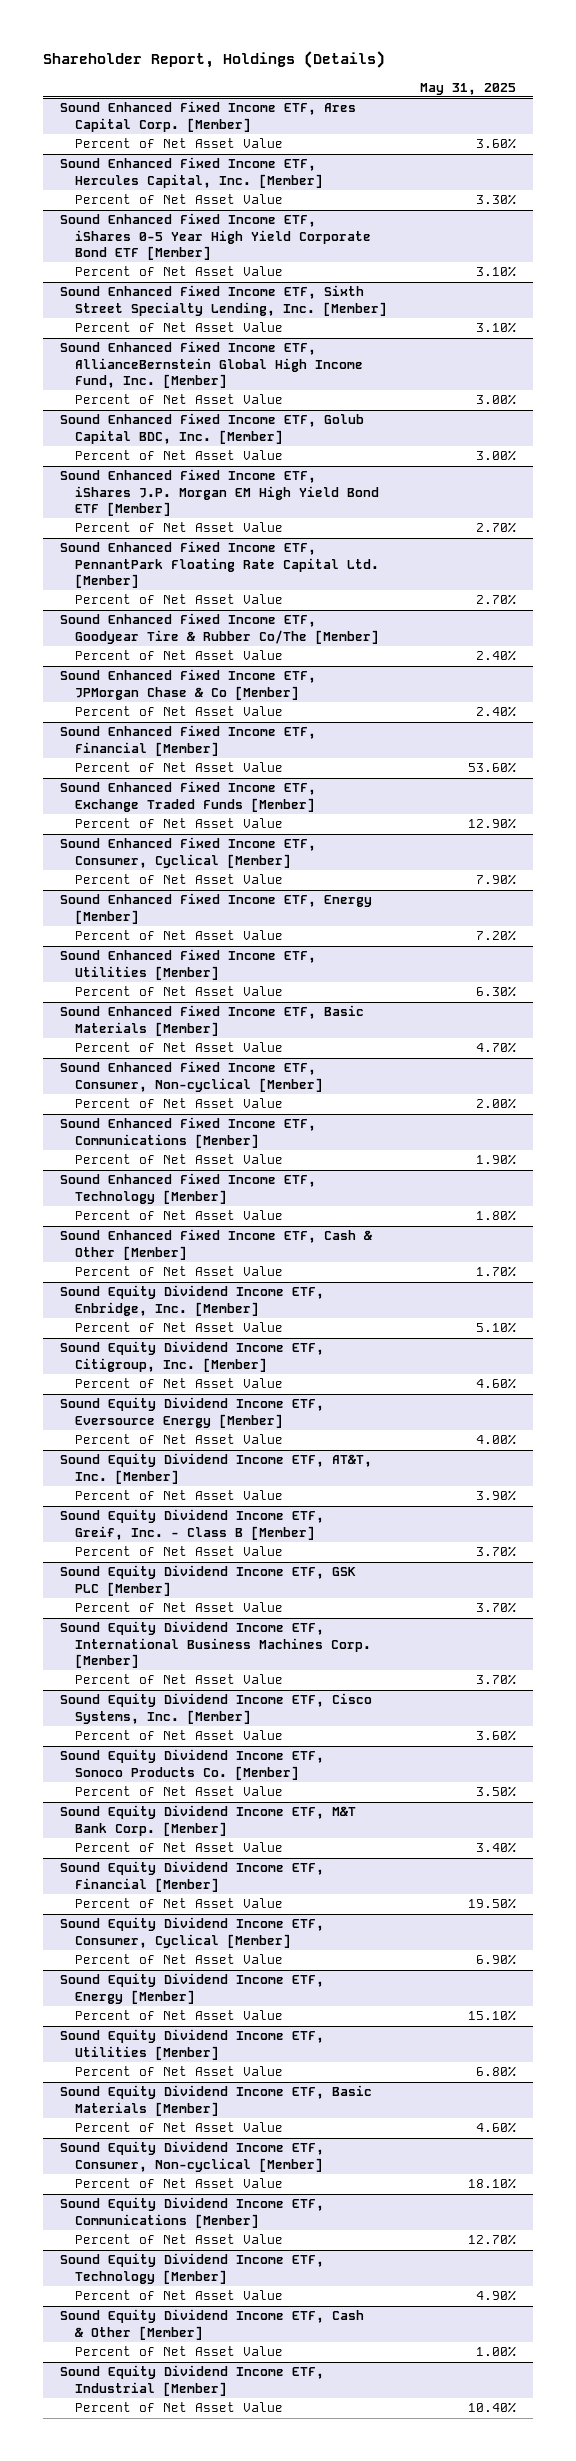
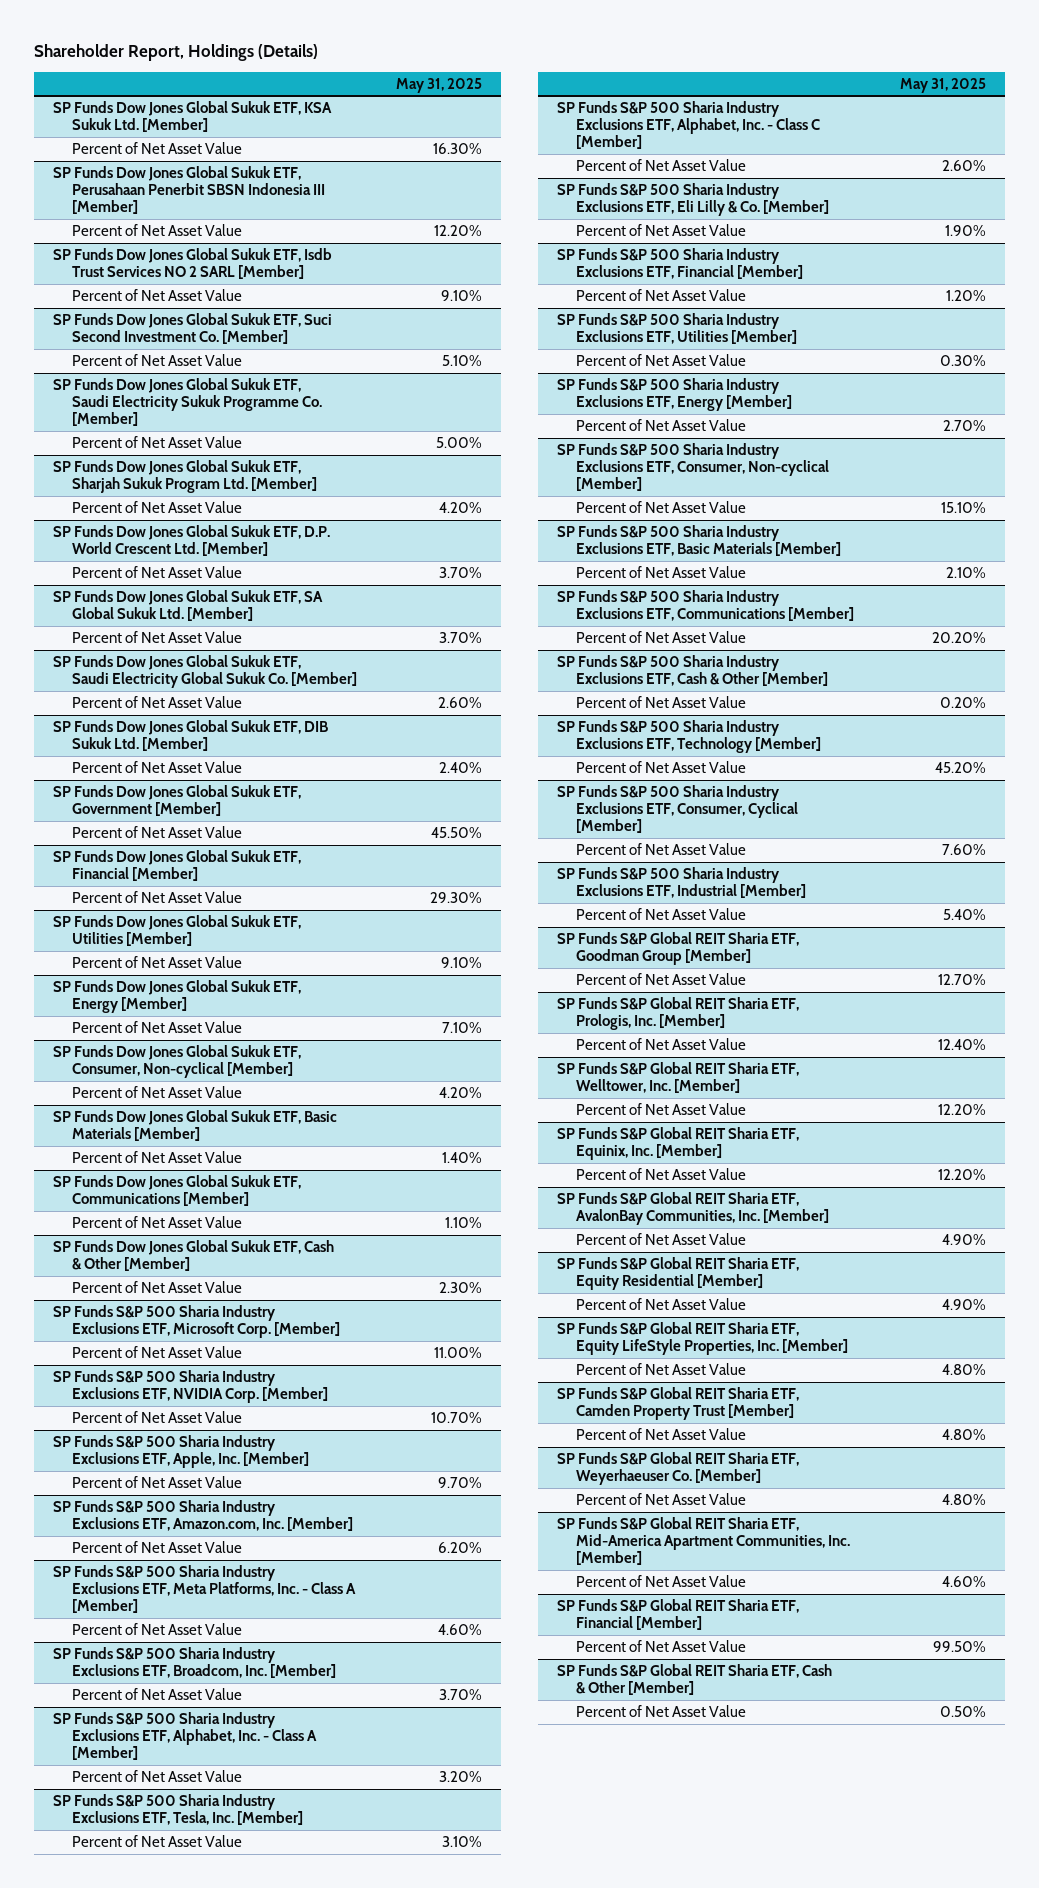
- Sound Enhanced Fixed Income ETF, Ares Capital Corp. [Member]
- Percent of Net Asset Value | 3.60%
- Sound Enhanced Fixed Income ETF, Hercules Capital, Inc. [Member]
- Percent of Net Asset Value | 3.30%
- Sound Enhanced Fixed Income ETF, iShares 0-5 Year High Yield Corporate Bond ETF [Member]
- Percent of Net Asset Value | 3.10%
- Sound Enhanced Fixed Income ETF, Sixth Street Specialty Lending, Inc. [Member]
- Percent of Net Asset Value | 3.10%
- Sound Enhanced Fixed Income ETF, AllianceBernstein Global High Income Fund, Inc. [Member]
- Percent of Net Asset Value | 3.00%
- Sound Enhanced Fixed Income ETF, Golub Capital BDC, Inc. [Member]
- Percent of Net Asset Value | 3.00%
- Sound Enhanced Fixed Income ETF, iShares J.P. Morgan EM High Yield Bond ETF [Member]
- Percent of Net Asset Value | 2.70%
- Sound Enhanced Fixed Income ETF, PennantPark Floating Rate Capital Ltd. [Member]
- Percent of Net Asset Value | 2.70%
- Sound Enhanced Fixed Income ETF, Goodyear Tire & Rubber Co/The [Member]
- Percent of Net Asset Value | 2.40%
- Sound Enhanced Fixed Income ETF, JPMorgan Chase & Co [Member]
- Percent of Net Asset Value | 2.40%
- Sound Enhanced Fixed Income ETF, Financial [Member]
- Percent of Net Asset Value | 53.60%
- Sound Enhanced Fixed Income ETF, Exchange Traded Funds [Member]
- Percent of Net Asset Value | 12.90%
- Sound Enhanced Fixed Income ETF, Consumer, Cyclical [Member]
- Percent of Net Asset Value | 7.90%
- Sound Enhanced Fixed Income ETF, Energy [Member]
- Percent of Net Asset Value | 7.20%
- Sound Enhanced Fixed Income ETF, Utilities [Member]
- Percent of Net Asset Value | 6.30%
- Sound Enhanced Fixed Income ETF, Basic Materials [Member]
- Percent of Net Asset Value | 4.70%
- Sound Enhanced Fixed Income ETF, Consumer, Non-cyclical [Member]
- Percent of Net Asset Value | 2.00%
- Sound Enhanced Fixed Income ETF, Communications [Member]
- Percent of Net Asset Value | 1.90%
- Sound Enhanced Fixed Income ETF, Technology [Member]
- Percent of Net Asset Value | 1.80%
- Sound Enhanced Fixed Income ETF, Cash & Other [Member]
- Percent of Net Asset Value | 1.70%
- Sound Equity Dividend Income ETF, Enbridge, Inc. [Member]
+ SP Funds Dow Jones Global Sukuk ETF, KSA Sukuk Ltd. [Member]
+ Percent of Net Asset Value | 16.30%
+ SP Funds Dow Jones Global Sukuk ETF, Perusahaan Penerbit SBSN Indonesia III [Member]
+ Percent of Net Asset Value | 12.20%
+ SP Funds Dow Jones Global Sukuk ETF, Isdb Trust Services NO 2 SARL [Member]
+ Percent of Net Asset Value | 9.10%
+ SP Funds Dow Jones Global Sukuk ETF, Suci Second Investment Co. [Member]
- Sound Equity Dividend Income ETF, Citigroup, Inc. [Member]
- Percent of Net Asset Value | 4.60%
- Sound Equity Dividend Income ETF, Eversource Energy [Member]
- Percent of Net Asset Value | 4.00%
- Sound Equity Dividend Income ETF, AT&T, Inc. [Member]
- Percent of Net Asset Value | 3.90%
- Sound Equity Dividend Income ETF, Greif, Inc. - Class B [Member]
+ SP Funds Dow Jones Global Sukuk ETF, Saudi Electricity Sukuk Programme Co. [Member]
+ Percent of Net Asset Value | 5.00%
+ SP Funds Dow Jones Global Sukuk ETF, Sharjah Sukuk Program Ltd. [Member]
+ Percent of Net Asset Value | 4.20%
+ SP Funds Dow Jones Global Sukuk ETF, D.P. World Crescent Ltd. [Member]
- Sound Equity Dividend Income ETF, GSK PLC [Member]
+ SP Funds Dow Jones Global Sukuk ETF, SA Global Sukuk Ltd. [Member]
- Sound Equity Dividend Income ETF, International Business Machines Corp. [Member]
+ SP Funds Dow Jones Global Sukuk ETF, Saudi Electricity Global Sukuk Co. [Member]
+ Percent of Net Asset Value | 2.60%
+ SP Funds Dow Jones Global Sukuk ETF, DIB Sukuk Ltd. [Member]
+ Percent of Net Asset Value | 2.40%
+ SP Funds Dow Jones Global Sukuk ETF, Government [Member]
+ Percent of Net Asset Value | 45.50%
+ SP Funds Dow Jones Global Sukuk ETF, Financial [Member]
+ Percent of Net Asset Value | 29.30%
+ SP Funds Dow Jones Global Sukuk ETF, Utilities [Member]
+ Percent of Net Asset Value | 9.10%
+ SP Funds Dow Jones Global Sukuk ETF, Energy [Member]
+ Percent of Net Asset Value | 7.10%
+ SP Funds Dow Jones Global Sukuk ETF, Consumer, Non-cyclical [Member]
+ Percent of Net Asset Value | 4.20%
+ SP Funds Dow Jones Global Sukuk ETF, Basic Materials [Member]
+ Percent of Net Asset Value | 1.40%
+ SP Funds Dow Jones Global Sukuk ETF, Communications [Member]
+ Percent of Net Asset Value | 1.10%
+ SP Funds Dow Jones Global Sukuk ETF, Cash & Other [Member]
+ Percent of Net Asset Value | 2.30%
+ SP Funds S&P 500 Sharia Industry Exclusions ETF, Microsoft Corp. [Member]
+ Percent of Net Asset Value | 11.00%
+ SP Funds S&P 500 Sharia Industry Exclusions ETF, NVIDIA Corp. [Member]
+ Percent of Net Asset Value | 10.70%
+ SP Funds S&P 500 Sharia Industry Exclusions ETF, Apple, Inc. [Member]
+ Percent of Net Asset Value | 9.70%
+ SP Funds S&P 500 Sharia Industry Exclusions ETF, Amazon.com, Inc. [Member]
+ Percent of Net Asset Value | 6.20%
+ SP Funds S&P 500 Sharia Industry Exclusions ETF, Meta Platforms, Inc. - Class A [Member]
+ Percent of Net Asset Value | 4.60%
+ SP Funds S&P 500 Sharia Industry Exclusions ETF, Broadcom, Inc. [Member]
- Sound Equity Dividend Income ETF, Cisco Systems, Inc. [Member]
- Percent of Net Asset Value | 3.60%
- Sound Equity Dividend Income ETF, Sonoco Products Co. [Member]
- Percent of Net Asset Value | 3.50%
- Sound Equity Dividend Income ETF, M&T Bank Corp. [Member]
- Percent of Net Asset Value | 3.40%
- Sound Equity Dividend Income ETF, Financial [Member]
- Percent of Net Asset Value | 19.50%
- Sound Equity Dividend Income ETF, Consumer, Cyclical [Member]
- Percent of Net Asset Value | 6.90%
- Sound Equity Dividend Income ETF, Energy [Member]
+ SP Funds S&P 500 Sharia Industry Exclusions ETF, Alphabet, Inc. - Class A [Member]
+ Percent of Net Asset Value | 3.20%
+ SP Funds S&P 500 Sharia Industry Exclusions ETF, Tesla, Inc. [Member]
+ Percent of Net Asset Value | 3.10%
+ SP Funds S&P 500 Sharia Industry Exclusions ETF, Alphabet, Inc. - Class C [Member]
+ Percent of Net Asset Value | 2.60%
+ SP Funds S&P 500 Sharia Industry Exclusions ETF, Eli Lilly & Co. [Member]
+ Percent of Net Asset Value | 1.90%
+ SP Funds S&P 500 Sharia Industry Exclusions ETF, Financial [Member]
+ Percent of Net Asset Value | 1.20%
+ SP Funds S&P 500 Sharia Industry Exclusions ETF, Utilities [Member]
+ Percent of Net Asset Value | 0.30%
+ SP Funds S&P 500 Sharia Industry Exclusions ETF, Energy [Member]
+ Percent of Net Asset Value | 2.70%
+ SP Funds S&P 500 Sharia Industry Exclusions ETF, Consumer, Non-cyclical [Member]
- Sound Equity Dividend Income ETF, Utilities [Member]
- Percent of Net Asset Value | 6.80%
- Sound Equity Dividend Income ETF, Basic Materials [Member]
- Percent of Net Asset Value | 4.60%
- Sound Equity Dividend Income ETF, Consumer, Non-cyclical [Member]
- Percent of Net Asset Value | 18.10%
- Sound Equity Dividend Income ETF, Communications [Member]
+ SP Funds S&P 500 Sharia Industry Exclusions ETF, Basic Materials [Member]
+ Percent of Net Asset Value | 2.10%
+ SP Funds S&P 500 Sharia Industry Exclusions ETF, Communications [Member]
+ Percent of Net Asset Value | 20.20%
+ SP Funds S&P 500 Sharia Industry Exclusions ETF, Cash & Other [Member]
+ Percent of Net Asset Value | 0.20%
+ SP Funds S&P 500 Sharia Industry Exclusions ETF, Technology [Member]
+ Percent of Net Asset Value | 45.20%
+ SP Funds S&P 500 Sharia Industry Exclusions ETF, Consumer, Cyclical [Member]
+ Percent of Net Asset Value | 7.60%
+ SP Funds S&P 500 Sharia Industry Exclusions ETF, Industrial [Member]
+ Percent of Net Asset Value | 5.40%
+ SP Funds S&P Global REIT Sharia ETF, Goodman Group [Member]
- Sound Equity Dividend Income ETF, Technology [Member]
+ SP Funds S&P Global REIT Sharia ETF, Prologis, Inc. [Member]
+ Percent of Net Asset Value | 12.40%
+ SP Funds S&P Global REIT Sharia ETF, Welltower, Inc. [Member]
+ Percent of Net Asset Value | 12.20%
+ SP Funds S&P Global REIT Sharia ETF, Equinix, Inc. [Member]
+ Percent of Net Asset Value | 12.20%
+ SP Funds S&P Global REIT Sharia ETF, AvalonBay Communities, Inc. [Member]
- Sound Equity Dividend Income ETF, Cash & Other [Member]
- Percent of Net Asset Value | 1.00%
- Sound Equity Dividend Income ETF, Industrial [Member]
- Percent of Net Asset Value | 10.40%
+ SP Funds S&P Global REIT Sharia ETF, Equity Residential [Member]
+ Percent of Net Asset Value | 4.90%
+ SP Funds S&P Global REIT Sharia ETF, Equity LifeStyle Properties, Inc. [Member]
+ Percent of Net Asset Value | 4.80%
+ SP Funds S&P Global REIT Sharia ETF, Camden Property Trust [Member]
+ Percent of Net Asset Value | 4.80%
+ SP Funds S&P Global REIT Sharia ETF, Weyerhaeuser Co. [Member]
+ Percent of Net Asset Value | 4.80%
+ SP Funds S&P Global REIT Sharia ETF, Mid-America Apartment Communities, Inc. [Member]
+ Percent of Net Asset Value | 4.60%
+ SP Funds S&P Global REIT Sharia ETF, Financial [Member]
+ Percent of Net Asset Value | 99.50%
+ SP Funds S&P Global REIT Sharia ETF, Cash & Other [Member]
+ Percent of Net Asset Value | 0.50%

